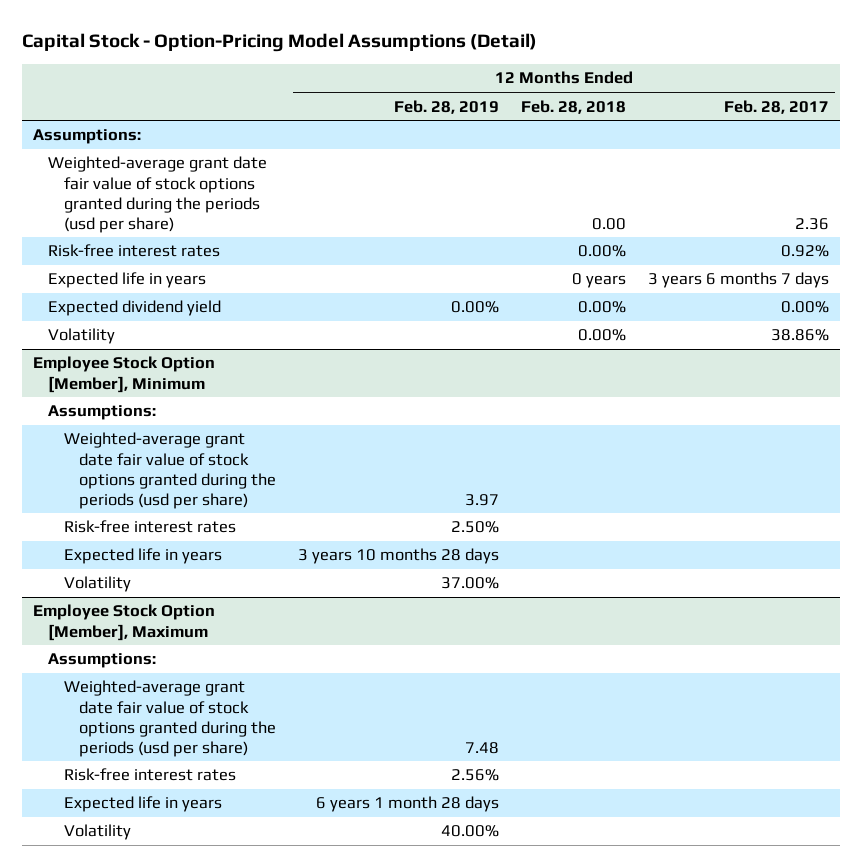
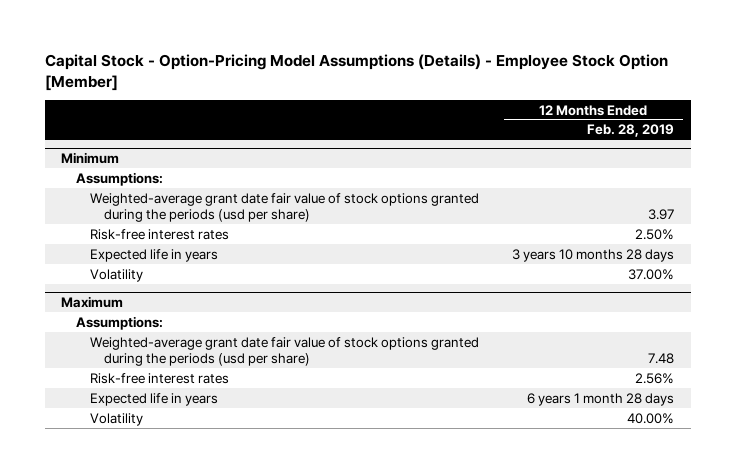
- Capital Stock - Option-Pricing Model Assumptions (Detail)
+ Capital Stock - Option-Pricing Model Assumptions (Details) - Employee Stock Option [Member]
- | 12 Months Ended Feb. 28, 2019 | 12 Months Ended Feb. 28, 2018 | 12 Months Ended Feb. 28, 2017
+ | 12 Months Ended Feb. 28, 2019
- Assumptions:
- Weighted-average grant date fair value of stock options granted during the periods (usd per share) | | 0.00 | 2.36
- Risk-free interest rates | | 0.00% | 0.92%
- Expected life in years | | 0 years | 3 years 6 months 7 days
- Expected dividend yield | 0.00% | 0.00% | 0.00%
- Volatility | | 0.00% | 38.86%
- Employee Stock Option [Member], Minimum
+ Minimum
- Employee Stock Option [Member], Maximum
+ Maximum

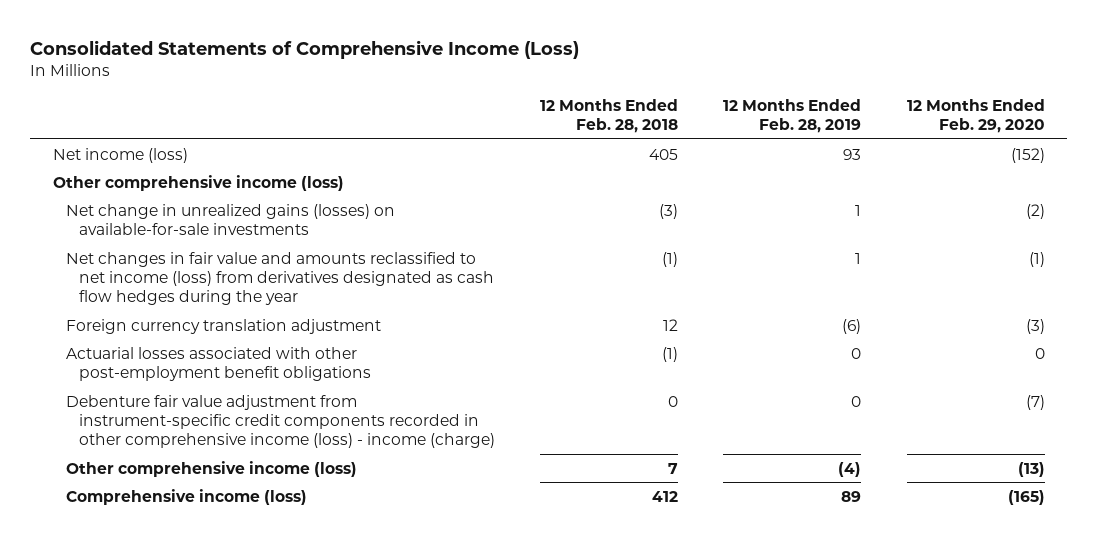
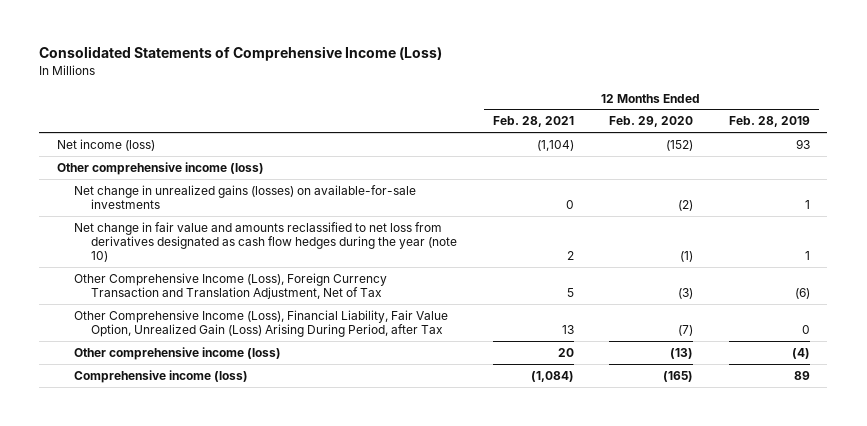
- | 12 Months Ended Feb. 28, 2018 | 12 Months Ended Feb. 28, 2019 | 12 Months Ended Feb. 29, 2020
+ | 12 Months Ended Feb. 28, 2021 | 12 Months Ended Feb. 29, 2020 | 12 Months Ended Feb. 28, 2019
- Net changes in fair value and amounts reclassified to net income (loss) from derivatives designated as cash flow hedges during the year | (1) | 1 | (1)
- Foreign currency translation adjustment | 12 | (6) | (3)
- Actuarial losses associated with other post-employment benefit obligations | (1) | 0 | 0
- Debenture fair value adjustment from instrument-specific credit components recorded in other comprehensive income (loss) - income (charge) | 0 | 0 | (7)
+ Net change in fair value and amounts reclassified to net loss from derivatives designated as cash flow hedges during the year (note 10) | 2 | (1) | 1
+ Other Comprehensive Income (Loss), Foreign Currency Transaction and Translation Adjustment, Net of Tax | 5 | (3) | (6)
+ Other Comprehensive Income (Loss), Financial Liability, Fair Value Option, Unrealized Gain (Loss) Arising During Period, after Tax | 13 | (7) | 0

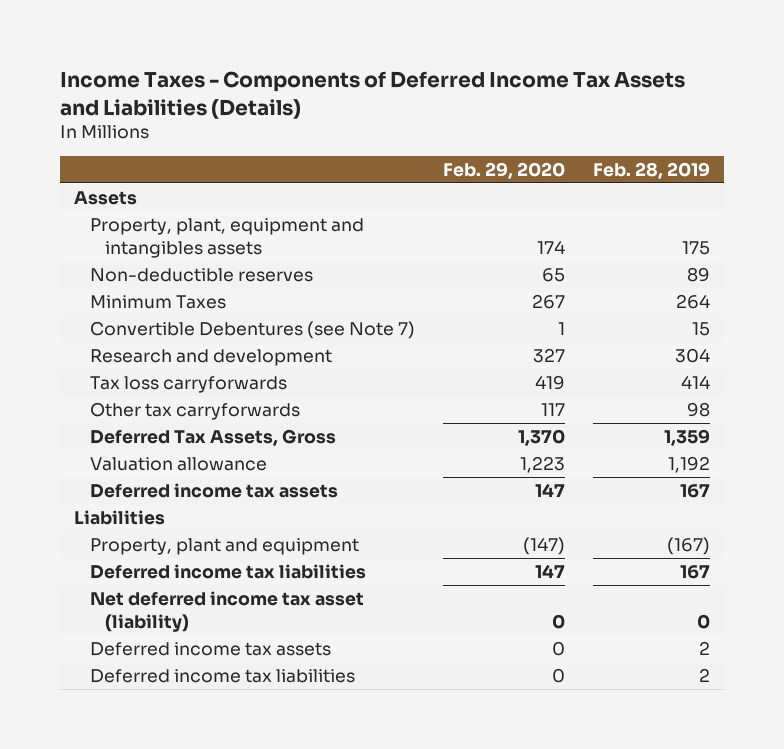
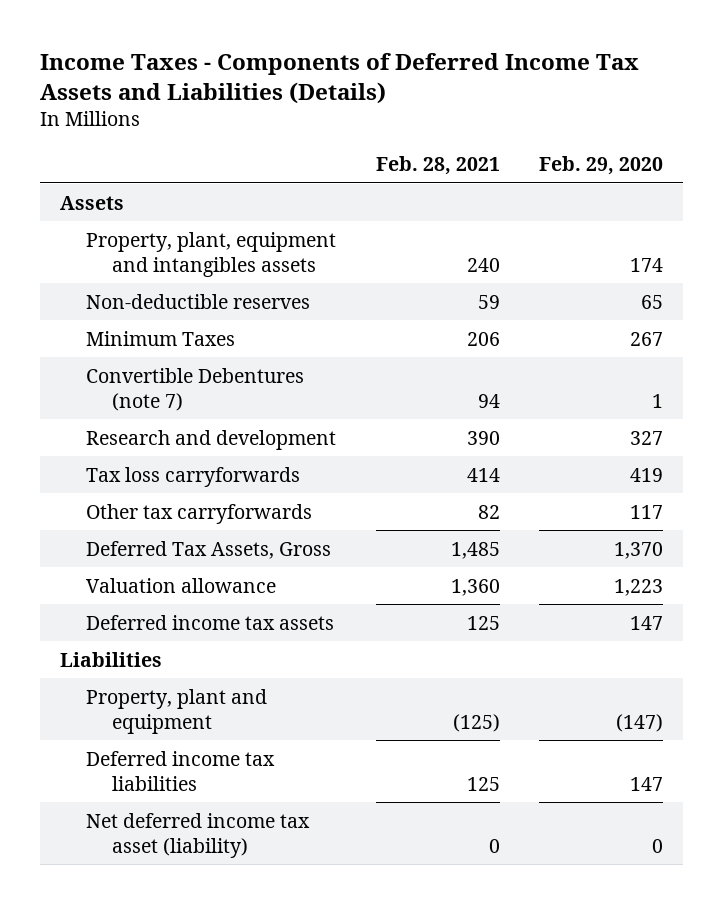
- | Feb. 29, 2020 | Feb. 28, 2019
+ | Feb. 28, 2021 | Feb. 29, 2020
- Convertible Debentures (see Note 7) | 1 | 15
+ Convertible Debentures (note 7) | 94 | 1
- Deferred income tax assets | 0 | 2
- Deferred income tax liabilities | 0 | 2

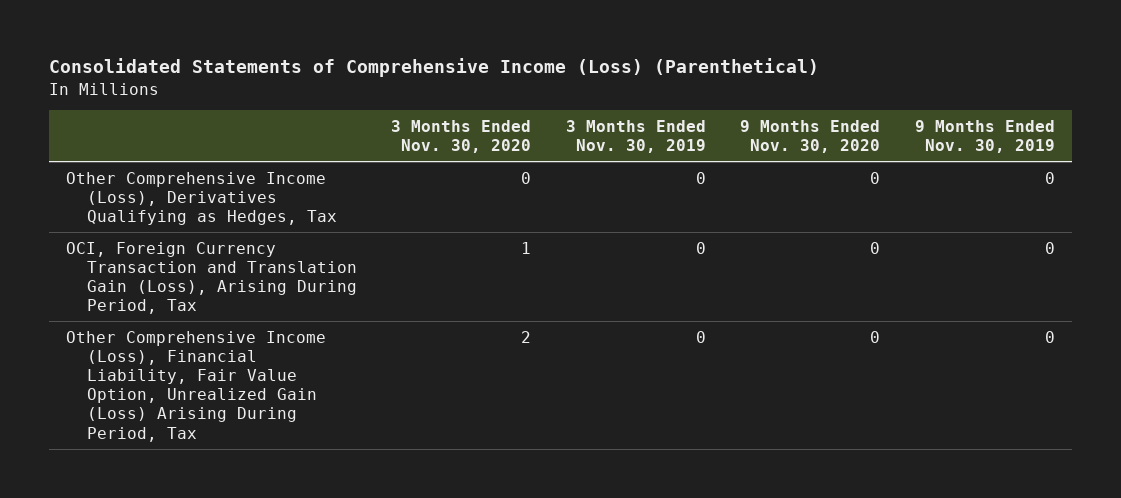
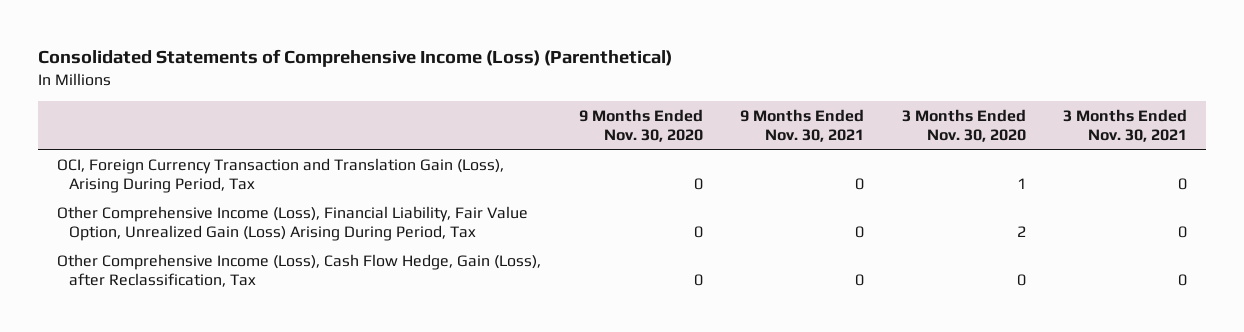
- | 3 Months Ended Nov. 30, 2020 | 3 Months Ended Nov. 30, 2019 | 9 Months Ended Nov. 30, 2020 | 9 Months Ended Nov. 30, 2019
+ | 9 Months Ended Nov. 30, 2020 | 9 Months Ended Nov. 30, 2021 | 3 Months Ended Nov. 30, 2020 | 3 Months Ended Nov. 30, 2021
- Other Comprehensive Income (Loss), Derivatives Qualifying as Hedges, Tax | 0 | 0 | 0 | 0
+ Other Comprehensive Income (Loss), Cash Flow Hedge, Gain (Loss), after Reclassification, Tax | 0 | 0 | 0 | 0

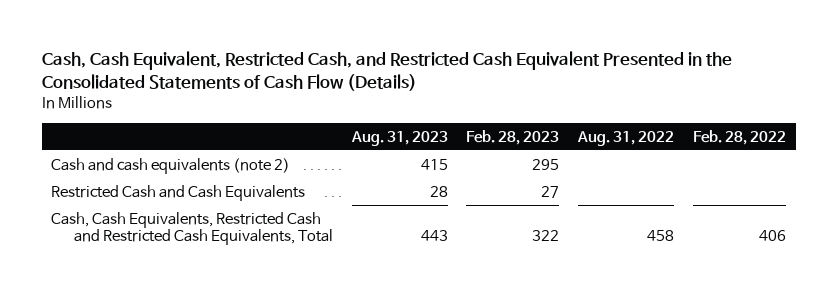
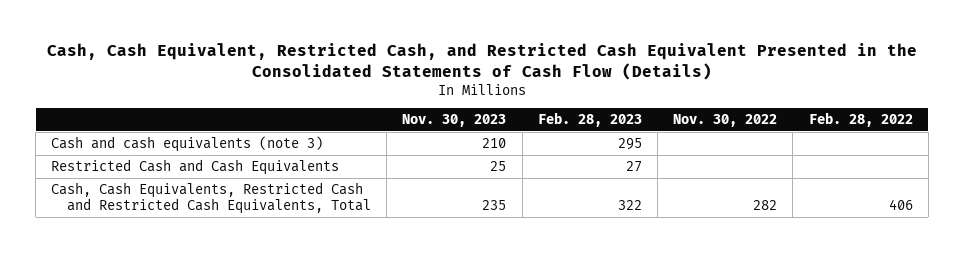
- | Aug. 31, 2023 | Feb. 28, 2023 | Aug. 31, 2022 | Feb. 28, 2022
+ | Nov. 30, 2023 | Feb. 28, 2023 | Nov. 30, 2022 | Feb. 28, 2022
- Cash and cash equivalents (note 2) | 415 | 295 | |
+ Cash and cash equivalents (note 3) | 210 | 295 | |

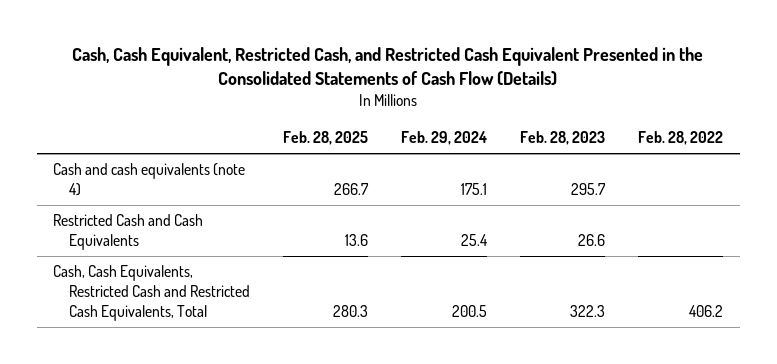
- | Nov. 30, 2023 | Feb. 28, 2023 | Nov. 30, 2022 | Feb. 28, 2022
+ | Feb. 28, 2025 | Feb. 29, 2024 | Feb. 28, 2023 | Feb. 28, 2022
- Cash and cash equivalents (note 3) | 210 | 295 | |
- Restricted Cash and Cash Equivalents | 25 | 27 | |
- Cash, Cash Equivalents, Restricted Cash and Restricted Cash Equivalents, Total | 235 | 322 | 282 | 406
+ Cash and cash equivalents (note 4) | 266.7 | 175.1 | 295.7 |
+ Restricted Cash and Cash Equivalents | 13.6 | 25.4 | 26.6 |
+ Cash, Cash Equivalents, Restricted Cash and Restricted Cash Equivalents, Total | 280.3 | 200.5 | 322.3 | 406.2

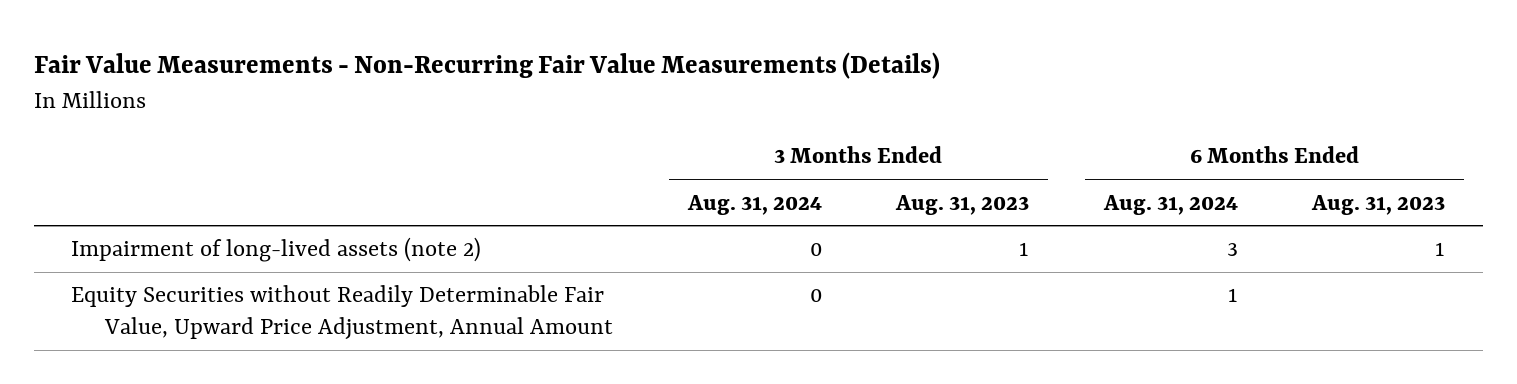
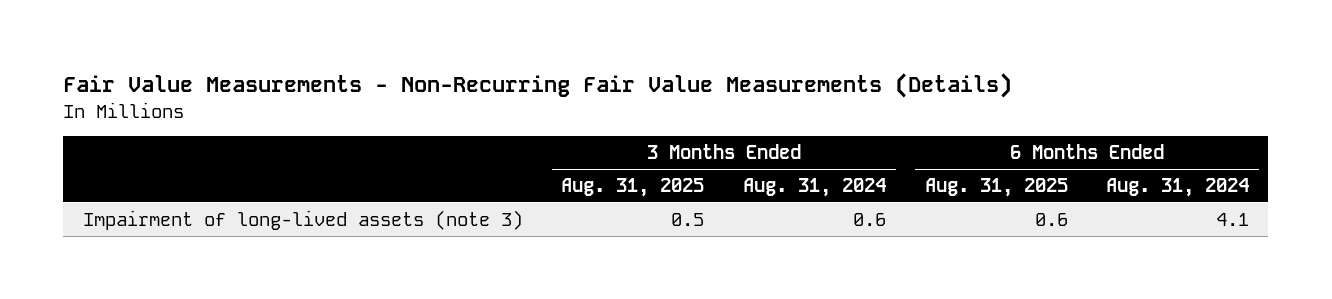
- | 3 Months Ended Aug. 31, 2024 | 3 Months Ended Aug. 31, 2023 | 6 Months Ended Aug. 31, 2024 | 6 Months Ended Aug. 31, 2023
+ | 3 Months Ended Aug. 31, 2025 | 3 Months Ended Aug. 31, 2024 | 6 Months Ended Aug. 31, 2025 | 6 Months Ended Aug. 31, 2024
- Impairment of long-lived assets (note 2) | 0 | 1 | 3 | 1
- Equity Securities without Readily Determinable Fair Value, Upward Price Adjustment, Annual Amount | 0 | | 1 |
+ Impairment of long-lived assets (note 3) | 0.5 | 0.6 | 0.6 | 4.1

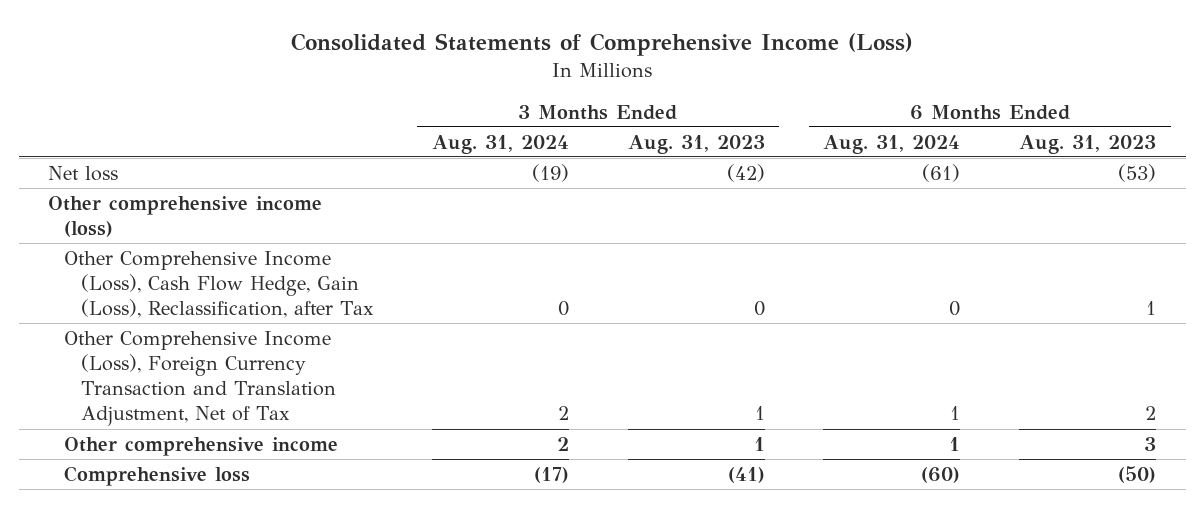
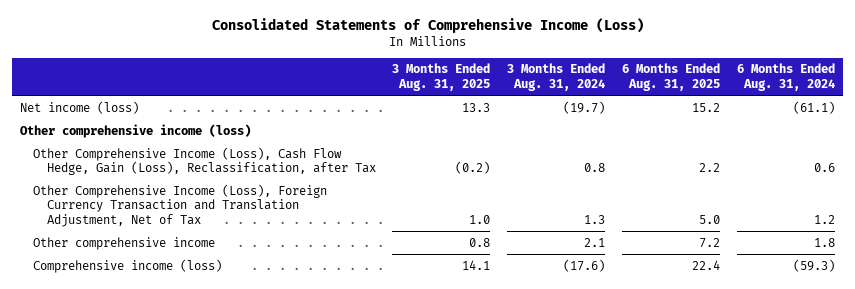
- | 3 Months Ended Aug. 31, 2024 | 3 Months Ended Aug. 31, 2023 | 6 Months Ended Aug. 31, 2024 | 6 Months Ended Aug. 31, 2023
+ | 3 Months Ended Aug. 31, 2025 | 3 Months Ended Aug. 31, 2024 | 6 Months Ended Aug. 31, 2025 | 6 Months Ended Aug. 31, 2024
- Net loss | (19) | (42) | (61) | (53)
+ Net income (loss) | 13.3 | (19.7) | 15.2 | (61.1)
- Other Comprehensive Income (Loss), Cash Flow Hedge, Gain (Loss), Reclassification, after Tax | 0 | 0 | 0 | 1
- Other Comprehensive Income (Loss), Foreign Currency Transaction and Translation Adjustment, Net of Tax | 2 | 1 | 1 | 2
- Other comprehensive income | 2 | 1 | 1 | 3
- Comprehensive loss | (17) | (41) | (60) | (50)
+ Other Comprehensive Income (Loss), Cash Flow Hedge, Gain (Loss), Reclassification, after Tax | (0.2) | 0.8 | 2.2 | 0.6
+ Other Comprehensive Income (Loss), Foreign Currency Transaction and Translation Adjustment, Net of Tax | 1.0 | 1.3 | 5.0 | 1.2
+ Other comprehensive income | 0.8 | 2.1 | 7.2 | 1.8
+ Comprehensive income (loss) | 14.1 | (17.6) | 22.4 | (59.3)

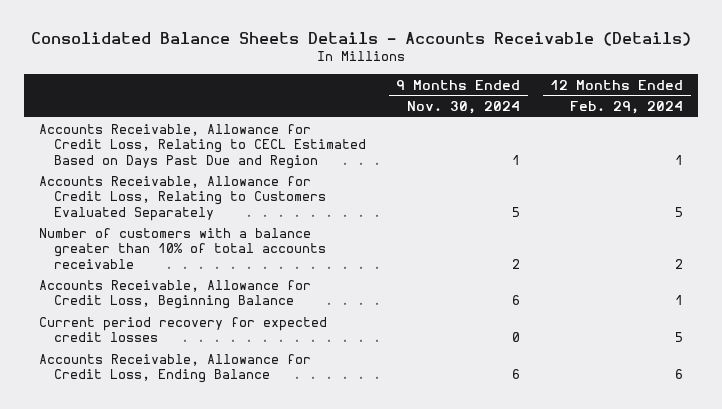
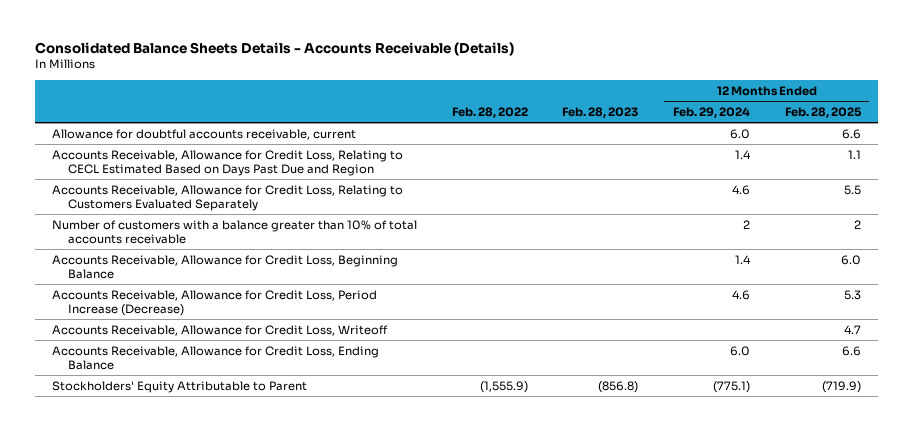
- | 9 Months Ended Nov. 30, 2024 | 12 Months Ended Feb. 29, 2024
+ | Feb. 28, 2022 | Feb. 28, 2023 | 12 Months Ended Feb. 29, 2024 | 12 Months Ended Feb. 28, 2025
- Accounts Receivable, Allowance for Credit Loss, Relating to CECL Estimated Based on Days Past Due and Region | 1 | 1
- Accounts Receivable, Allowance for Credit Loss, Relating to Customers Evaluated Separately | 5 | 5
+ Allowance for doubtful accounts receivable, current | | | 6.0 | 6.6
+ Accounts Receivable, Allowance for Credit Loss, Relating to CECL Estimated Based on Days Past Due and Region | | | 1.4 | 1.1
+ Accounts Receivable, Allowance for Credit Loss, Relating to Customers Evaluated Separately | | | 4.6 | 5.5
- Accounts Receivable, Allowance for Credit Loss, Beginning Balance | 6 | 1
- Current period recovery for expected credit losses | 0 | 5
- Accounts Receivable, Allowance for Credit Loss, Ending Balance | 6 | 6
+ Accounts Receivable, Allowance for Credit Loss, Beginning Balance | | | 1.4 | 6.0
+ Accounts Receivable, Allowance for Credit Loss, Period Increase (Decrease) | | | 4.6 | 5.3
+ Accounts Receivable, Allowance for Credit Loss, Writeoff | | | | 4.7
+ Accounts Receivable, Allowance for Credit Loss, Ending Balance | | | 6.0 | 6.6
+ Stockholders' Equity Attributable to Parent | (1,555.9) | (856.8) | (775.1) | (719.9)

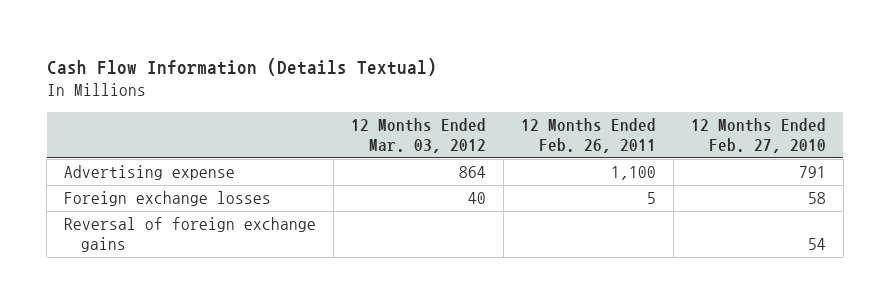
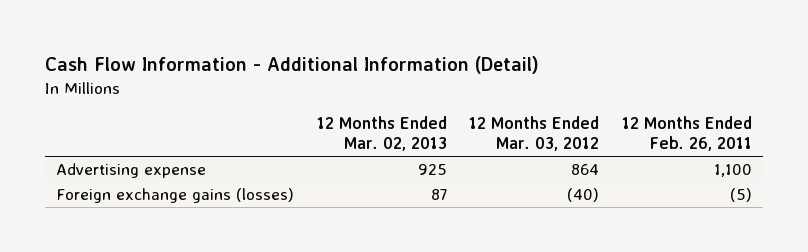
- Cash Flow Information (Details Textual)
+ Cash Flow Information - Additional Information (Detail)
- | 12 Months Ended Mar. 03, 2012 | 12 Months Ended Feb. 26, 2011 | 12 Months Ended Feb. 27, 2010
+ | 12 Months Ended Mar. 02, 2013 | 12 Months Ended Mar. 03, 2012 | 12 Months Ended Feb. 26, 2011
- Foreign exchange losses | 40 | 5 | 58
- Reversal of foreign exchange gains | | | 54
+ Foreign exchange gains (losses) | 87 | (40) | (5)

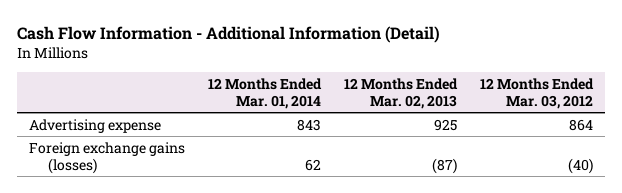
- | 12 Months Ended Mar. 02, 2013 | 12 Months Ended Mar. 03, 2012 | 12 Months Ended Feb. 26, 2011
+ | 12 Months Ended Mar. 01, 2014 | 12 Months Ended Mar. 02, 2013 | 12 Months Ended Mar. 03, 2012
- Foreign exchange gains (losses) | 87 | (40) | (5)
+ Foreign exchange gains (losses) | 62 | (87) | (40)

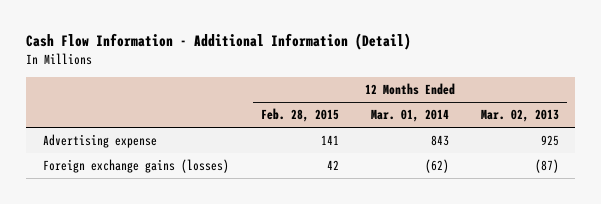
- | 12 Months Ended Mar. 01, 2014 | 12 Months Ended Mar. 02, 2013 | 12 Months Ended Mar. 03, 2012
+ | 12 Months Ended Feb. 28, 2015 | 12 Months Ended Mar. 01, 2014 | 12 Months Ended Mar. 02, 2013
- Foreign exchange gains (losses) | 62 | (87) | (40)
+ Foreign exchange gains (losses) | 42 | (62) | (87)

